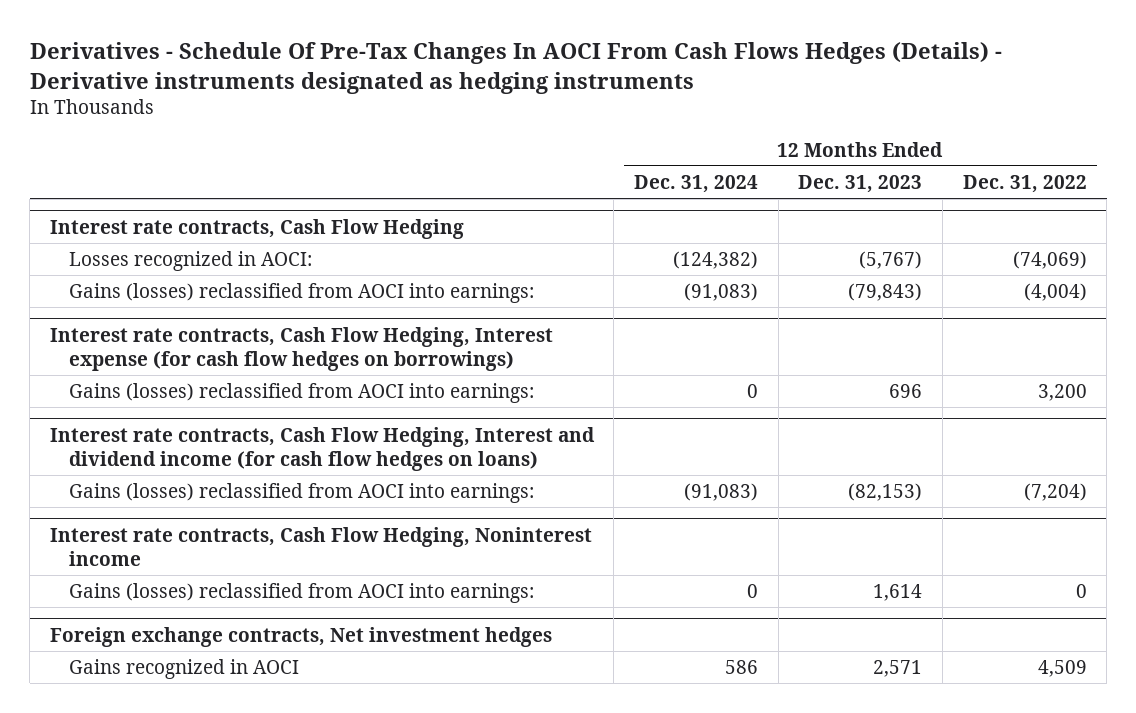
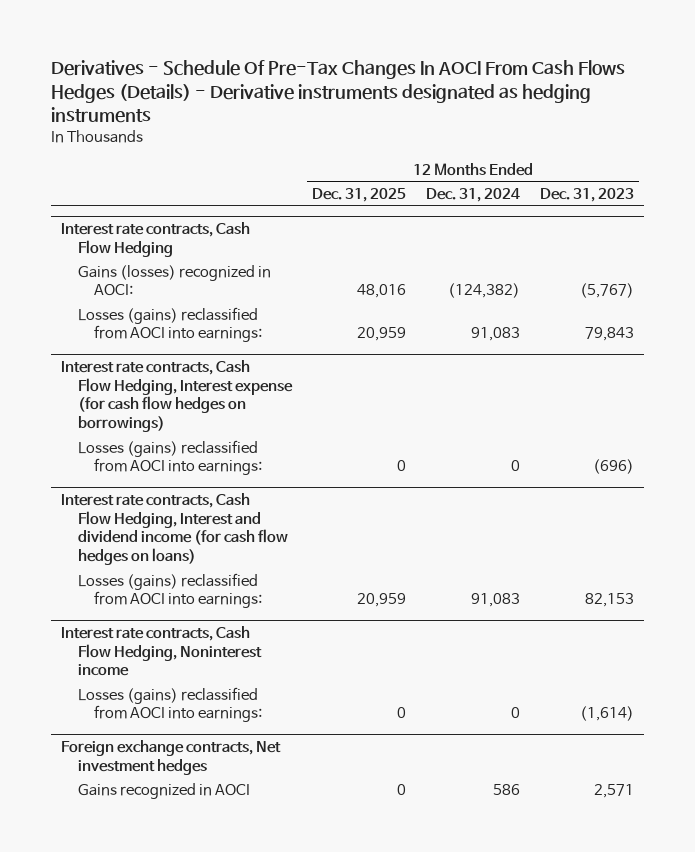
- | 12 Months Ended Dec. 31, 2024 | 12 Months Ended Dec. 31, 2023 | 12 Months Ended Dec. 31, 2022
+ | 12 Months Ended Dec. 31, 2025 | 12 Months Ended Dec. 31, 2024 | 12 Months Ended Dec. 31, 2023
@ Interest rate contracts, Cash Flow Hedging
- Losses recognized in AOCI: | (124,382) | (5,767) | (74,069)
- Gains (losses) reclassified from AOCI into earnings: | (91,083) | (79,843) | (4,004)
+ Gains (losses) recognized in AOCI: | 48,016 | (124,382) | (5,767)
+ Losses (gains) reclassified from AOCI into earnings: | 20,959 | 91,083 | 79,843
@ Interest rate contracts, Cash Flow Hedging, Interest expense (for cash flow hedges on borrowings)
- Gains (losses) reclassified from AOCI into earnings: | 0 | 696 | 3,200
+ Losses (gains) reclassified from AOCI into earnings: | 0 | 0 | (696)
@ Interest rate contracts, Cash Flow Hedging, Interest and dividend income (for cash flow hedges on loans)
- Gains (losses) reclassified from AOCI into earnings: | (91,083) | (82,153) | (7,204)
+ Losses (gains) reclassified from AOCI into earnings: | 20,959 | 91,083 | 82,153
@ Interest rate contracts, Cash Flow Hedging, Noninterest income
- Gains (losses) reclassified from AOCI into earnings: | 0 | 1,614 | 0
+ Losses (gains) reclassified from AOCI into earnings: | 0 | 0 | (1,614)

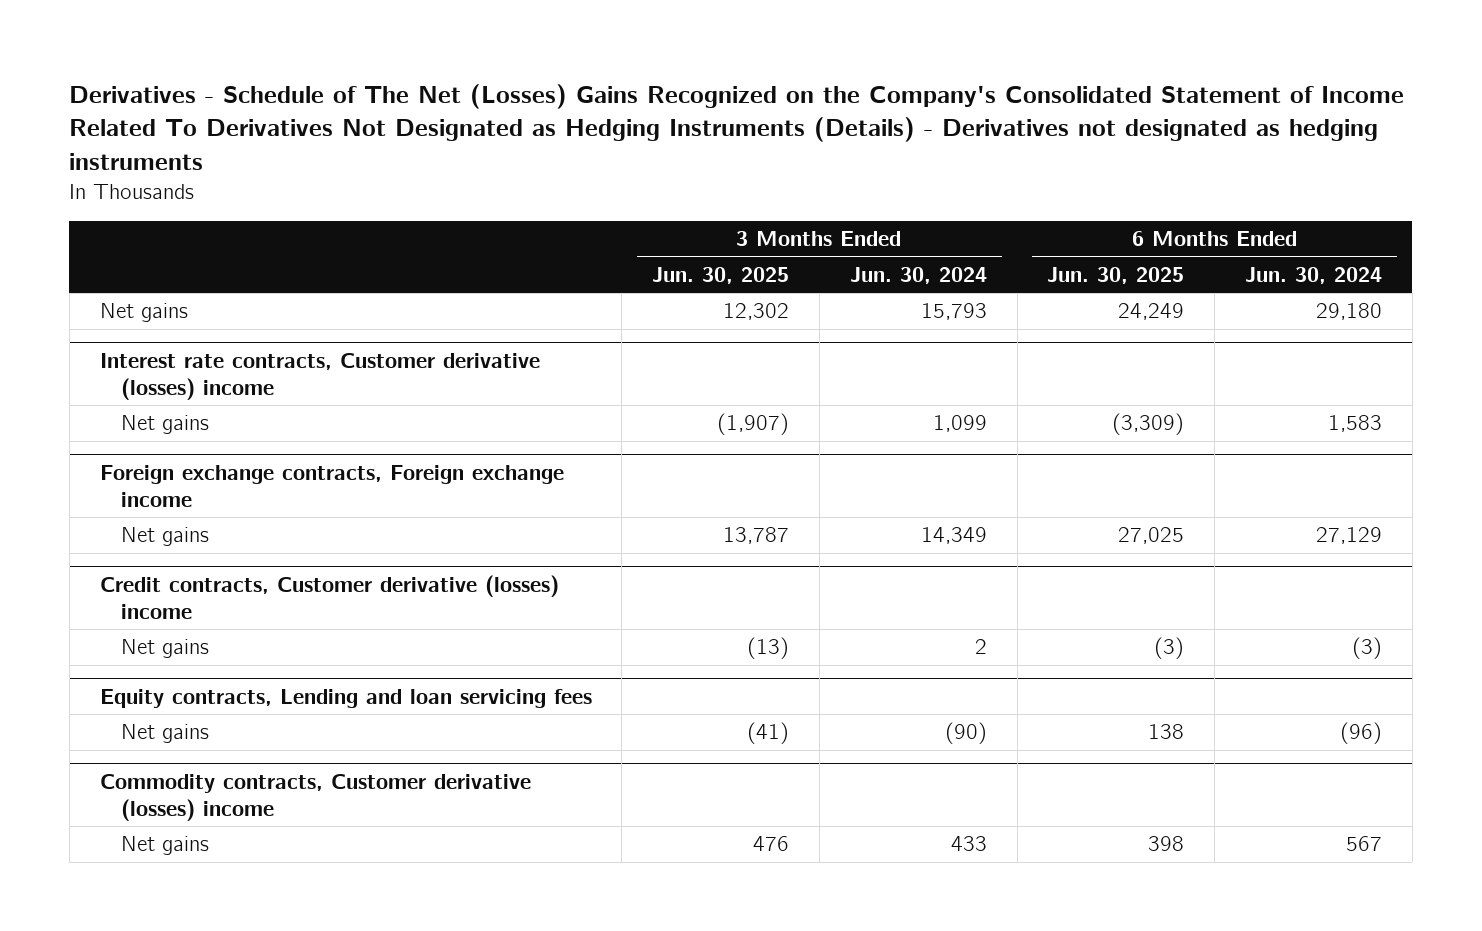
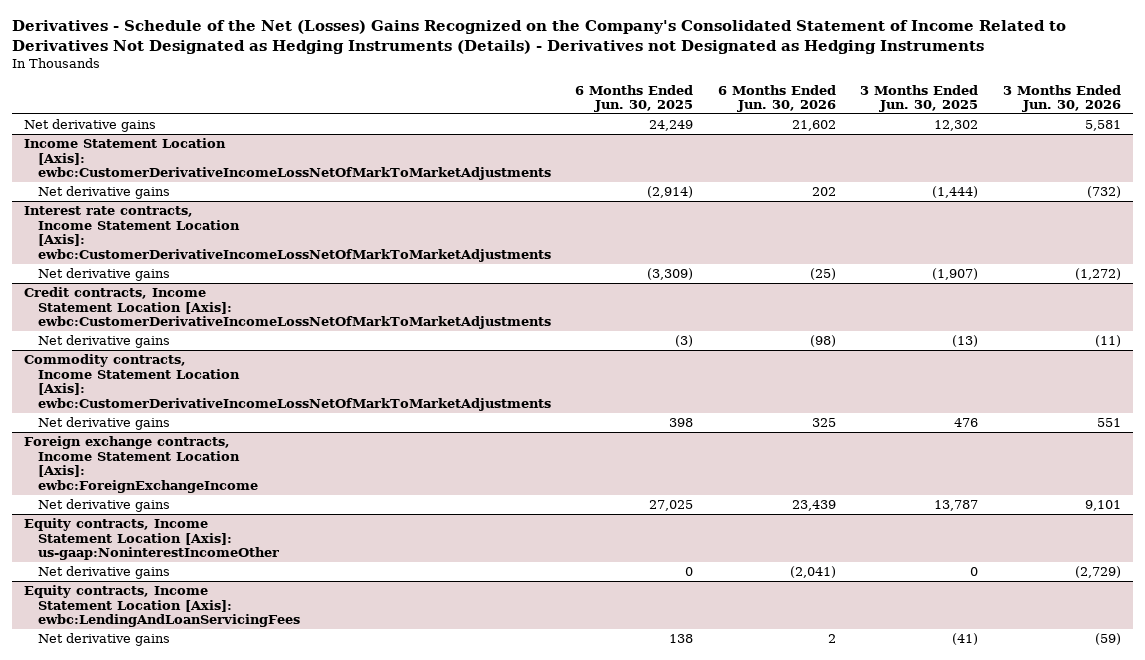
- Derivatives - Schedule of The Net (Losses) Gains Recognized on the Company's Consolidated Statement of Income Related To Derivatives Not Designated as Hedging Instruments (Details) - Derivatives not designated as hedging instruments
+ Derivatives - Schedule of the Net (Losses) Gains Recognized on the Company's Consolidated Statement of Income Related to Derivatives Not Designated as Hedging Instruments (Details) - Derivatives not Designated as Hedging Instruments
- | 3 Months Ended Jun. 30, 2025 | 3 Months Ended Jun. 30, 2024 | 6 Months Ended Jun. 30, 2025 | 6 Months Ended Jun. 30, 2024
+ | 6 Months Ended Jun. 30, 2025 | 6 Months Ended Jun. 30, 2026 | 3 Months Ended Jun. 30, 2025 | 3 Months Ended Jun. 30, 2026
- Net gains | 12,302 | 15,793 | 24,249 | 29,180
- Interest rate contracts, Customer derivative (losses) income
- Net gains | (1,907) | 1,099 | (3,309) | 1,583
- Foreign exchange contracts, Foreign exchange income
- Net gains | 13,787 | 14,349 | 27,025 | 27,129
- Credit contracts, Customer derivative (losses) income
- Net gains | (13) | 2 | (3) | (3)
- Equity contracts, Lending and loan servicing fees
- Net gains | (41) | (90) | 138 | (96)
- Commodity contracts, Customer derivative (losses) income
- Net gains | 476 | 433 | 398 | 567
+ Net derivative gains | 24,249 | 21,602 | 12,302 | 5,581
+ Income Statement Location [Axis]: ewbc:CustomerDerivativeIncomeLossNetOfMarkToMarketAdjustments
+ Net derivative gains | (2,914) | 202 | (1,444) | (732)
+ Interest rate contracts, Income Statement Location [Axis]: ewbc:CustomerDerivativeIncomeLossNetOfMarkToMarketAdjustments
+ Net derivative gains | (3,309) | (25) | (1,907) | (1,272)
+ Credit contracts, Income Statement Location [Axis]: ewbc:CustomerDerivativeIncomeLossNetOfMarkToMarketAdjustments
+ Net derivative gains | (3) | (98) | (13) | (11)
+ Commodity contracts, Income Statement Location [Axis]: ewbc:CustomerDerivativeIncomeLossNetOfMarkToMarketAdjustments
+ Net derivative gains | 398 | 325 | 476 | 551
+ Foreign exchange contracts, Income Statement Location [Axis]: ewbc:ForeignExchangeIncome
+ Net derivative gains | 27,025 | 23,439 | 13,787 | 9,101
+ Equity contracts, Income Statement Location [Axis]: us-gaap:NoninterestIncomeOther
+ Net derivative gains | 0 | (2,041) | 0 | (2,729)
+ Equity contracts, Income Statement Location [Axis]: ewbc:LendingAndLoanServicingFees
+ Net derivative gains | 138 | 2 | (41) | (59)

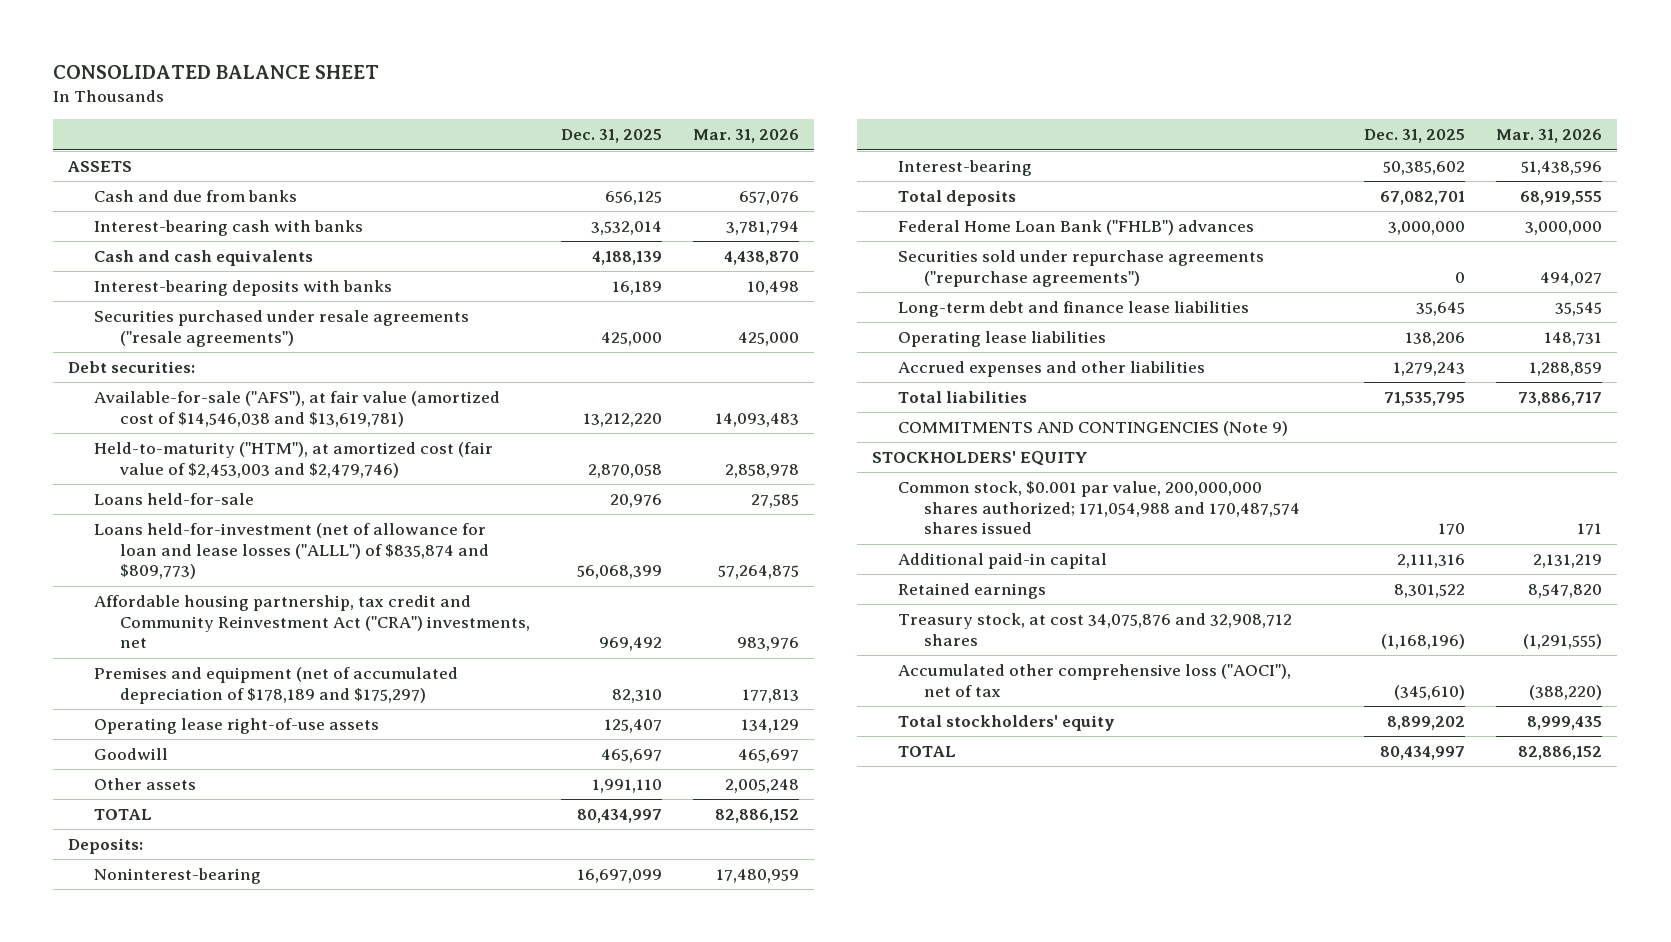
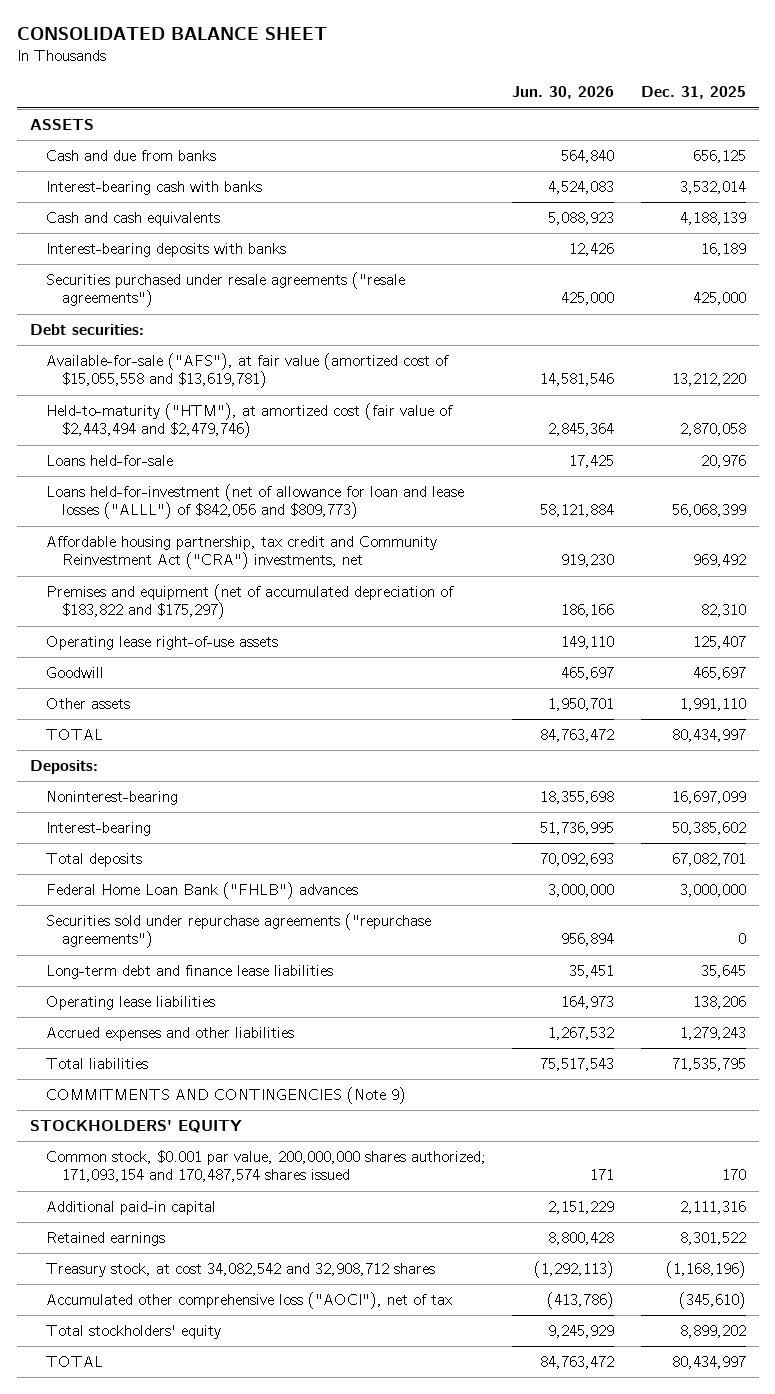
- | Dec. 31, 2025 | Mar. 31, 2026
+ | Jun. 30, 2026 | Dec. 31, 2025
- Available-for-sale ("AFS"), at fair value (amortized cost of $14,546,038 and $13,619,781) | 13,212,220 | 14,093,483
- Held-to-maturity ("HTM"), at amortized cost (fair value of $2,453,003 and $2,479,746) | 2,870,058 | 2,858,978
+ Available-for-sale ("AFS"), at fair value (amortized cost of $15,055,558 and $13,619,781) | 14,581,546 | 13,212,220
+ Held-to-maturity ("HTM"), at amortized cost (fair value of $2,443,494 and $2,479,746) | 2,845,364 | 2,870,058
- Loans held-for-investment (net of allowance for loan and lease losses ("ALLL") of $835,874 and $809,773) | 56,068,399 | 57,264,875
+ Loans held-for-investment (net of allowance for loan and lease losses ("ALLL") of $842,056 and $809,773) | 58,121,884 | 56,068,399
- Premises and equipment (net of accumulated depreciation of $178,189 and $175,297) | 82,310 | 177,813
+ Premises and equipment (net of accumulated depreciation of $183,822 and $175,297) | 186,166 | 82,310
- Common stock, $0.001 par value, 200,000,000 shares authorized; 171,054,988 and 170,487,574 shares issued | 170 | 171
+ Common stock, $0.001 par value, 200,000,000 shares authorized; 171,093,154 and 170,487,574 shares issued | 171 | 170
- Treasury stock, at cost 34,075,876 and 32,908,712 shares | (1,168,196) | (1,291,555)
+ Treasury stock, at cost 34,082,542 and 32,908,712 shares | (1,292,113) | (1,168,196)

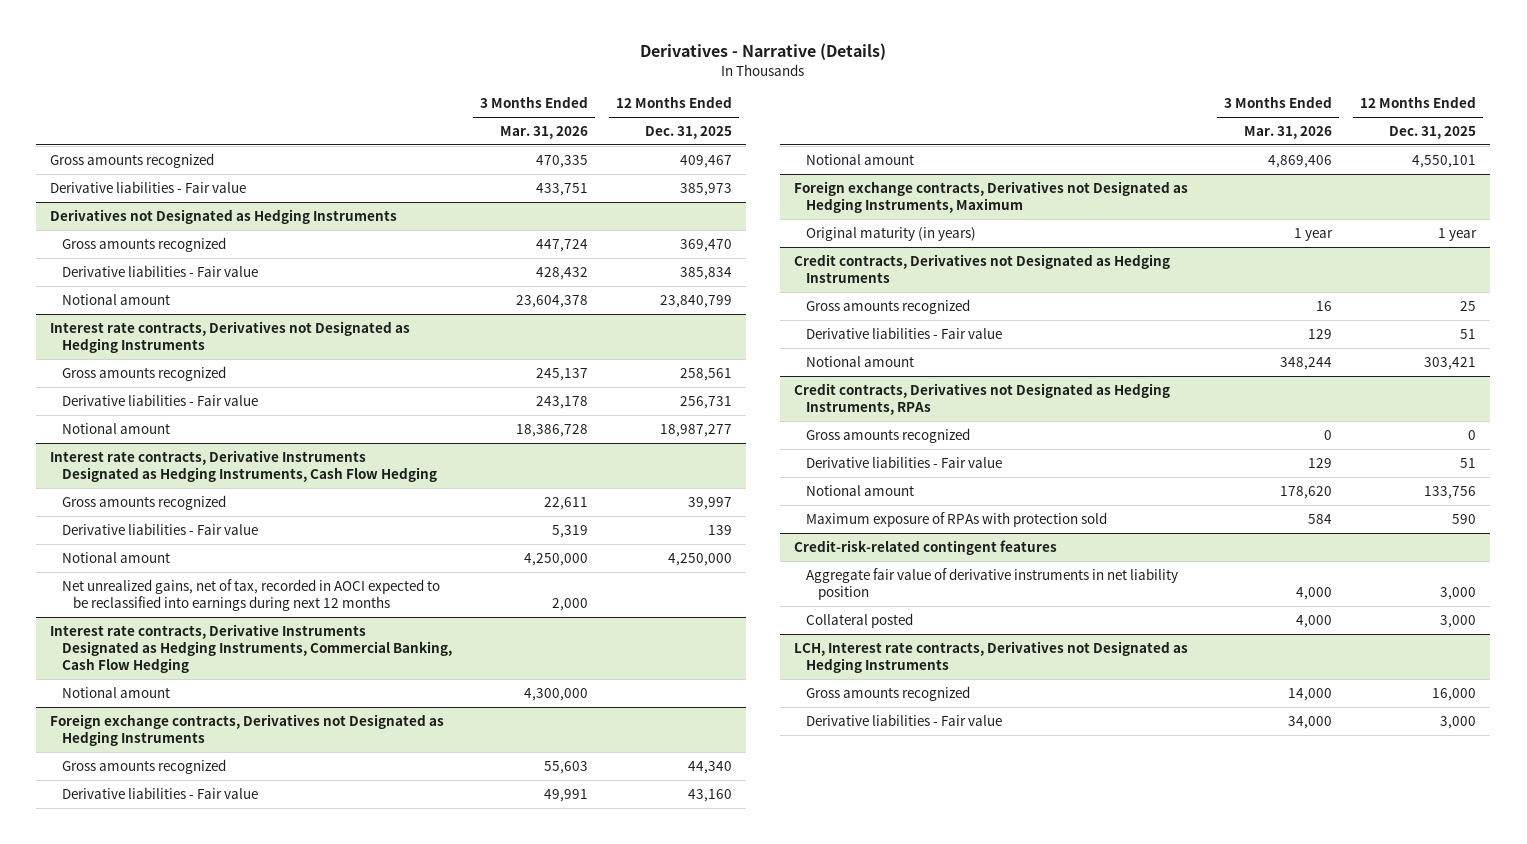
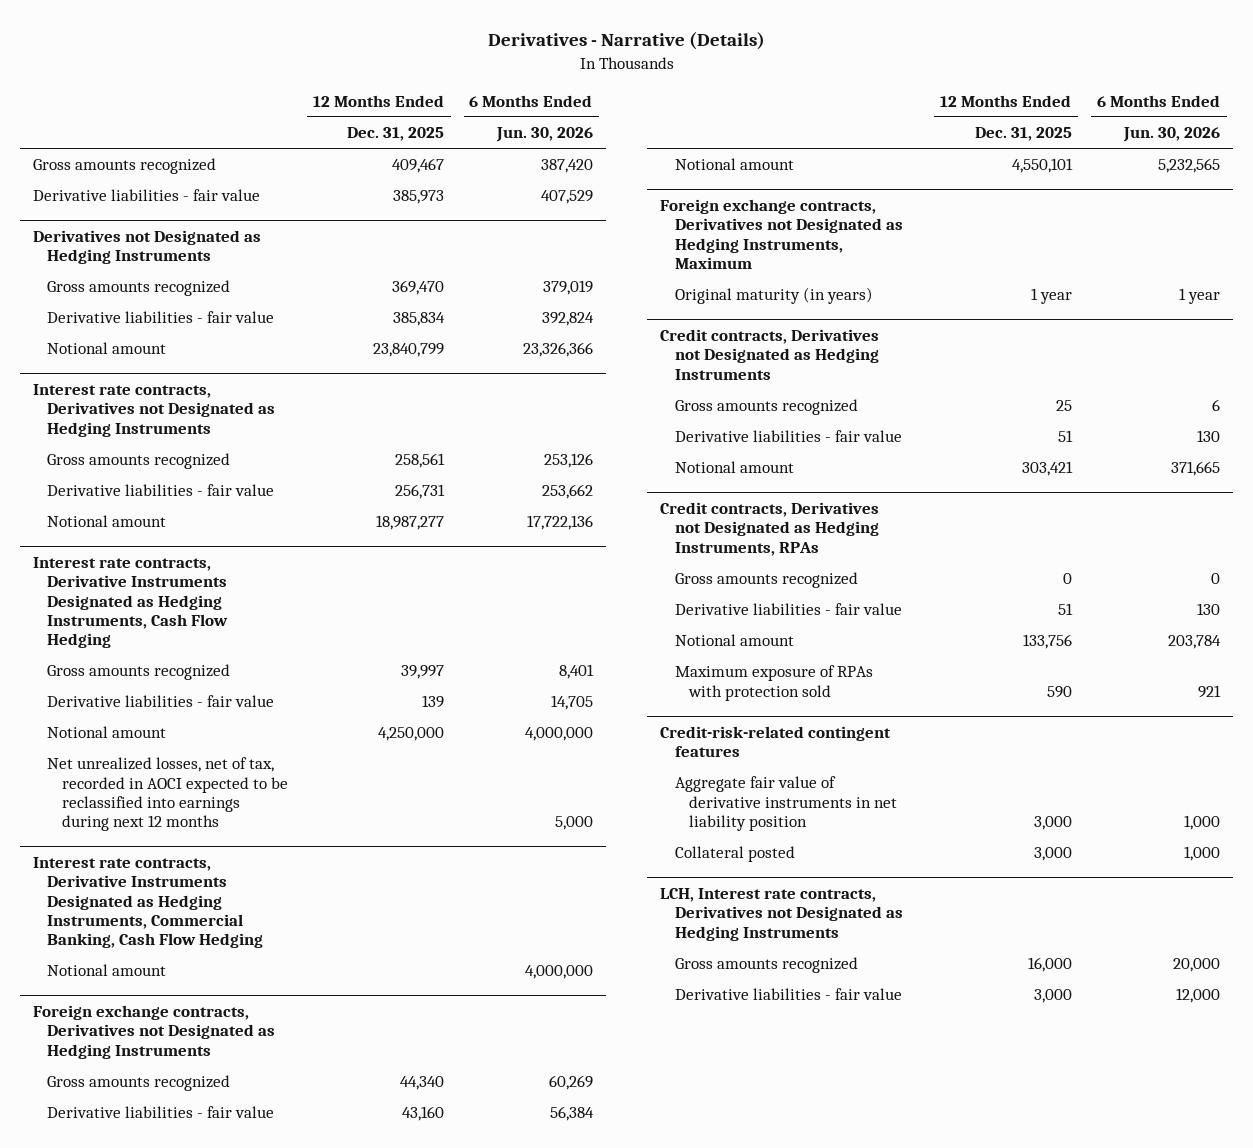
- | 3 Months Ended Mar. 31, 2026 | 12 Months Ended Dec. 31, 2025
+ | 12 Months Ended Dec. 31, 2025 | 6 Months Ended Jun. 30, 2026
- Derivative liabilities - Fair value | 433,751 | 385,973
+ Derivative liabilities - fair value | 385,973 | 407,529
@ Derivatives not Designated as Hedging Instruments
- Derivative liabilities - Fair value | 428,432 | 385,834
+ Derivative liabilities - fair value | 385,834 | 392,824
@ Interest rate contracts, Derivatives not Designated as Hedging Instruments
- Derivative liabilities - Fair value | 243,178 | 256,731
+ Derivative liabilities - fair value | 256,731 | 253,662
@ Interest rate contracts, Derivative Instruments Designated as Hedging Instruments, Cash Flow Hedging
- Derivative liabilities - Fair value | 5,319 | 139
+ Derivative liabilities - fair value | 139 | 14,705
- Net unrealized gains, net of tax, recorded in AOCI expected to be reclassified into earnings during next 12 months | 2,000 |
+ Net unrealized losses, net of tax, recorded in AOCI expected to be reclassified into earnings during next 12 months | | 5,000
@ Foreign exchange contracts, Derivatives not Designated as Hedging Instruments
- Derivative liabilities - Fair value | 49,991 | 43,160
+ Derivative liabilities - fair value | 43,160 | 56,384
@ Credit contracts, Derivatives not Designated as Hedging Instruments
- Derivative liabilities - Fair value | 129 | 51
+ Derivative liabilities - fair value | 51 | 130
@ Credit contracts, Derivatives not Designated as Hedging Instruments, RPAs
- Derivative liabilities - Fair value | 129 | 51
+ Derivative liabilities - fair value | 51 | 130
@ LCH, Interest rate contracts, Derivatives not Designated as Hedging Instruments
- Derivative liabilities - Fair value | 34,000 | 3,000
+ Derivative liabilities - fair value | 3,000 | 12,000

